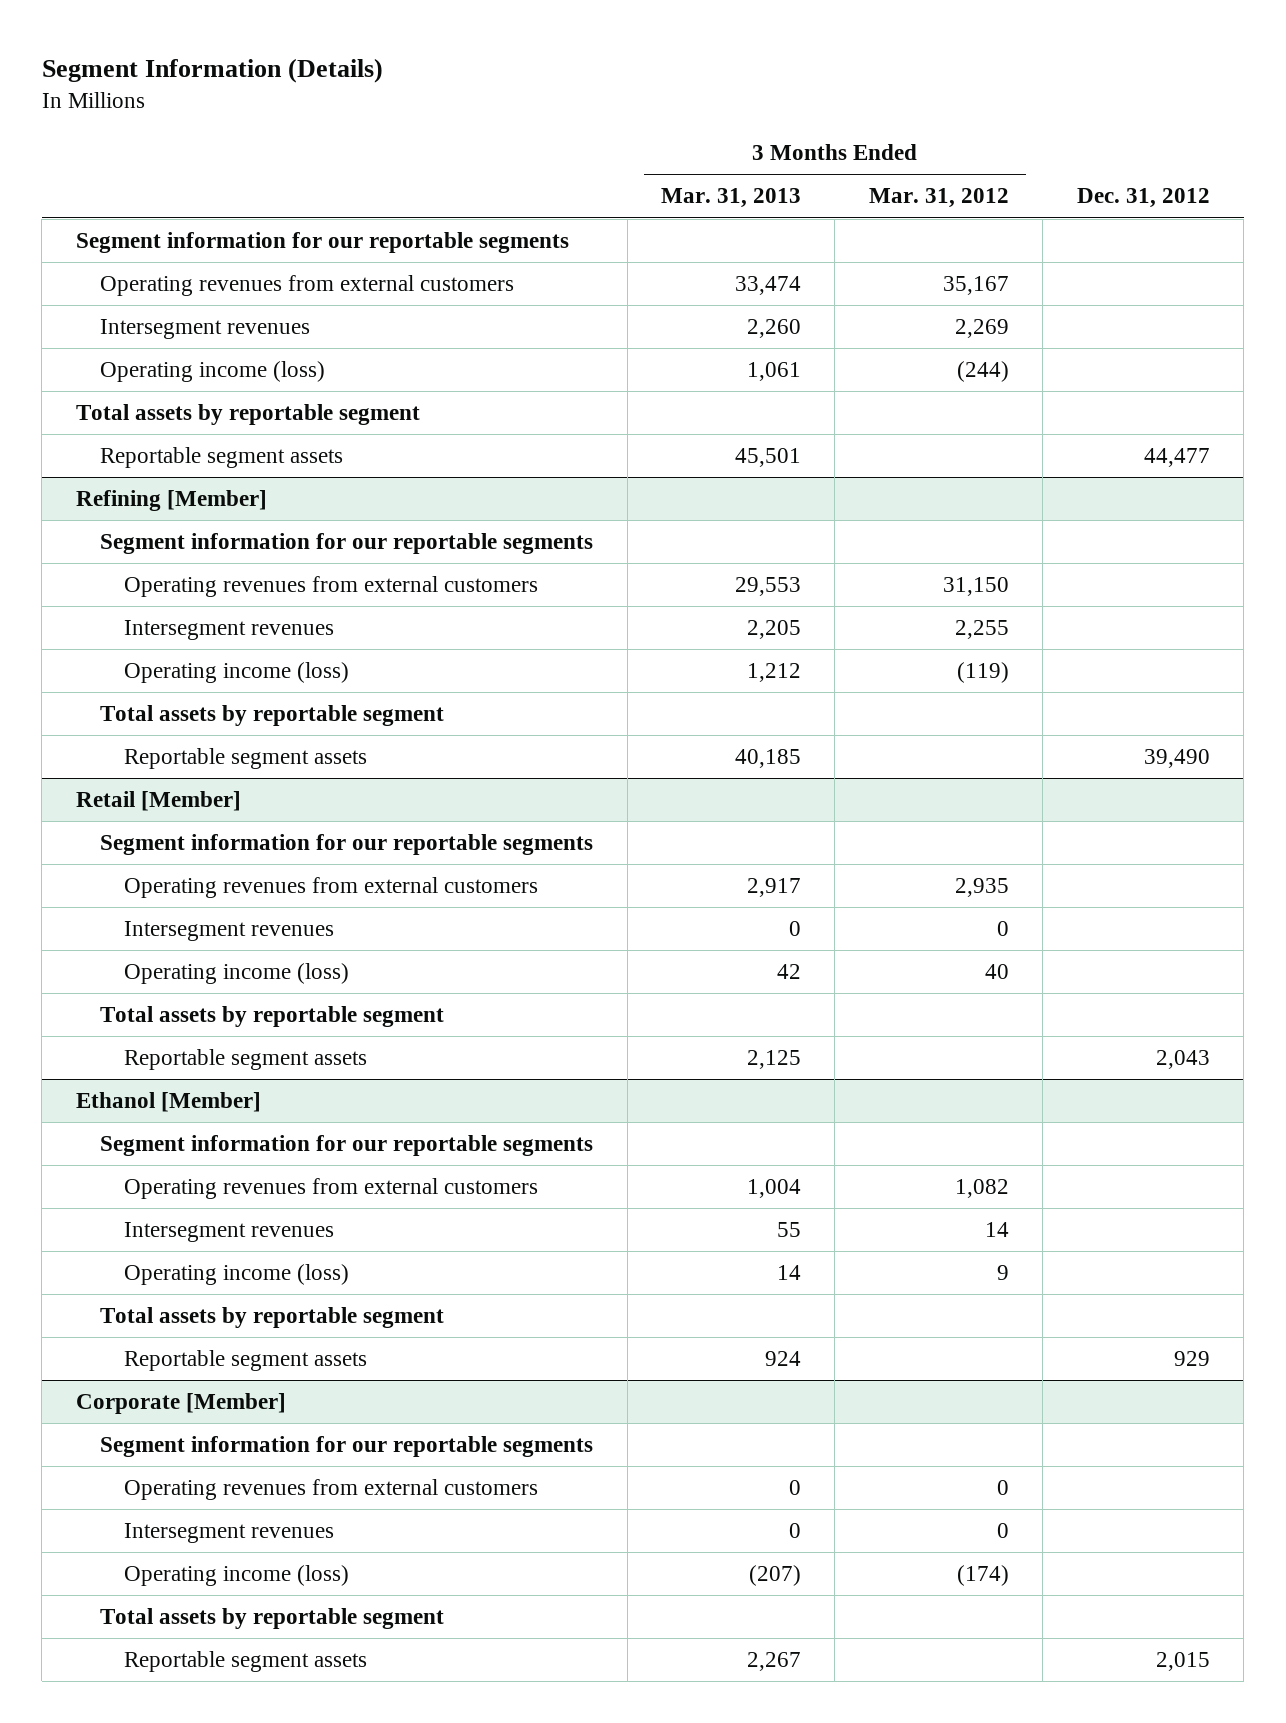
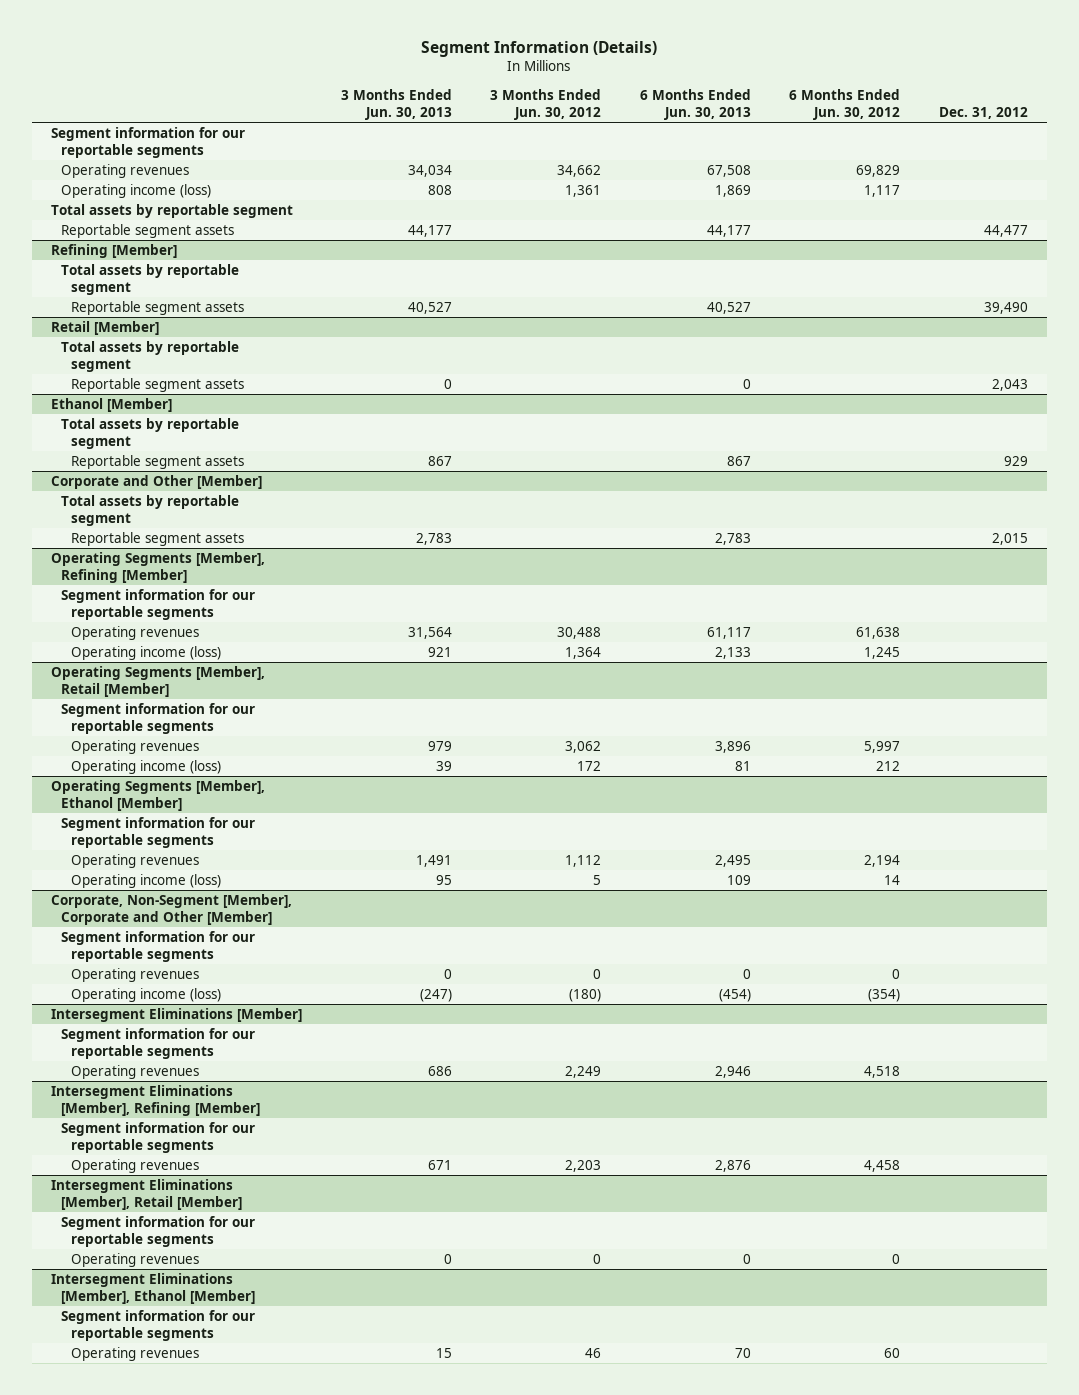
- | 3 Months Ended Mar. 31, 2013 | 3 Months Ended Mar. 31, 2012 | Dec. 31, 2012
+ | 3 Months Ended Jun. 30, 2013 | 3 Months Ended Jun. 30, 2012 | 6 Months Ended Jun. 30, 2013 | 6 Months Ended Jun. 30, 2012 | Dec. 31, 2012
- Operating revenues from external customers | 33,474 | 35,167 |
- Intersegment revenues | 2,260 | 2,269 |
+ Operating revenues | 34,034 | 34,662 | 67,508 | 69,829 |
@ Refining [Member]
- Segment information for our reportable segments
- Operating revenues from external customers | 29,553 | 31,150 |
- Intersegment revenues | 2,205 | 2,255 |
- Operating income (loss) | 1,212 | (119) |
@ Retail [Member]
- Segment information for our reportable segments
- Operating revenues from external customers | 2,917 | 2,935 |
- Intersegment revenues | 0 | 0 |
- Operating income (loss) | 42 | 40 |
@ Ethanol [Member]
- Segment information for our reportable segments
- Operating revenues from external customers | 1,004 | 1,082 |
- Intersegment revenues | 55 | 14 |
- Operating income (loss) | 14 | 9 |
- Corporate [Member]
- Segment information for our reportable segments
- Operating revenues from external customers | 0 | 0 |
- Intersegment revenues | 0 | 0 |
- Operating income (loss) | (207) | (174) |
+ Corporate and Other [Member]
+ Operating Segments [Member], Refining [Member]
+ Segment information for our reportable segments
+ Operating revenues | 31,564 | 30,488 | 61,117 | 61,638 |
+ Operating income (loss) | 921 | 1,364 | 2,133 | 1,245 |
+ Operating Segments [Member], Retail [Member]
+ Segment information for our reportable segments
+ Operating revenues | 979 | 3,062 | 3,896 | 5,997 |
+ Operating income (loss) | 39 | 172 | 81 | 212 |
+ Operating Segments [Member], Ethanol [Member]
+ Segment information for our reportable segments
+ Operating revenues | 1,491 | 1,112 | 2,495 | 2,194 |
+ Operating income (loss) | 95 | 5 | 109 | 14 |
+ Corporate, Non-Segment [Member], Corporate and Other [Member]
+ Segment information for our reportable segments
+ Operating revenues | 0 | 0 | 0 | 0 |
+ Operating income (loss) | (247) | (180) | (454) | (354) |
+ Intersegment Eliminations [Member]
+ Segment information for our reportable segments
+ Operating revenues | 686 | 2,249 | 2,946 | 4,518 |
+ Intersegment Eliminations [Member], Refining [Member]
+ Segment information for our reportable segments
+ Operating revenues | 671 | 2,203 | 2,876 | 4,458 |
+ Intersegment Eliminations [Member], Retail [Member]
+ Segment information for our reportable segments
+ Operating revenues | 0 | 0 | 0 | 0 |
+ Intersegment Eliminations [Member], Ethanol [Member]
+ Segment information for our reportable segments
+ Operating revenues | 15 | 46 | 70 | 60 |

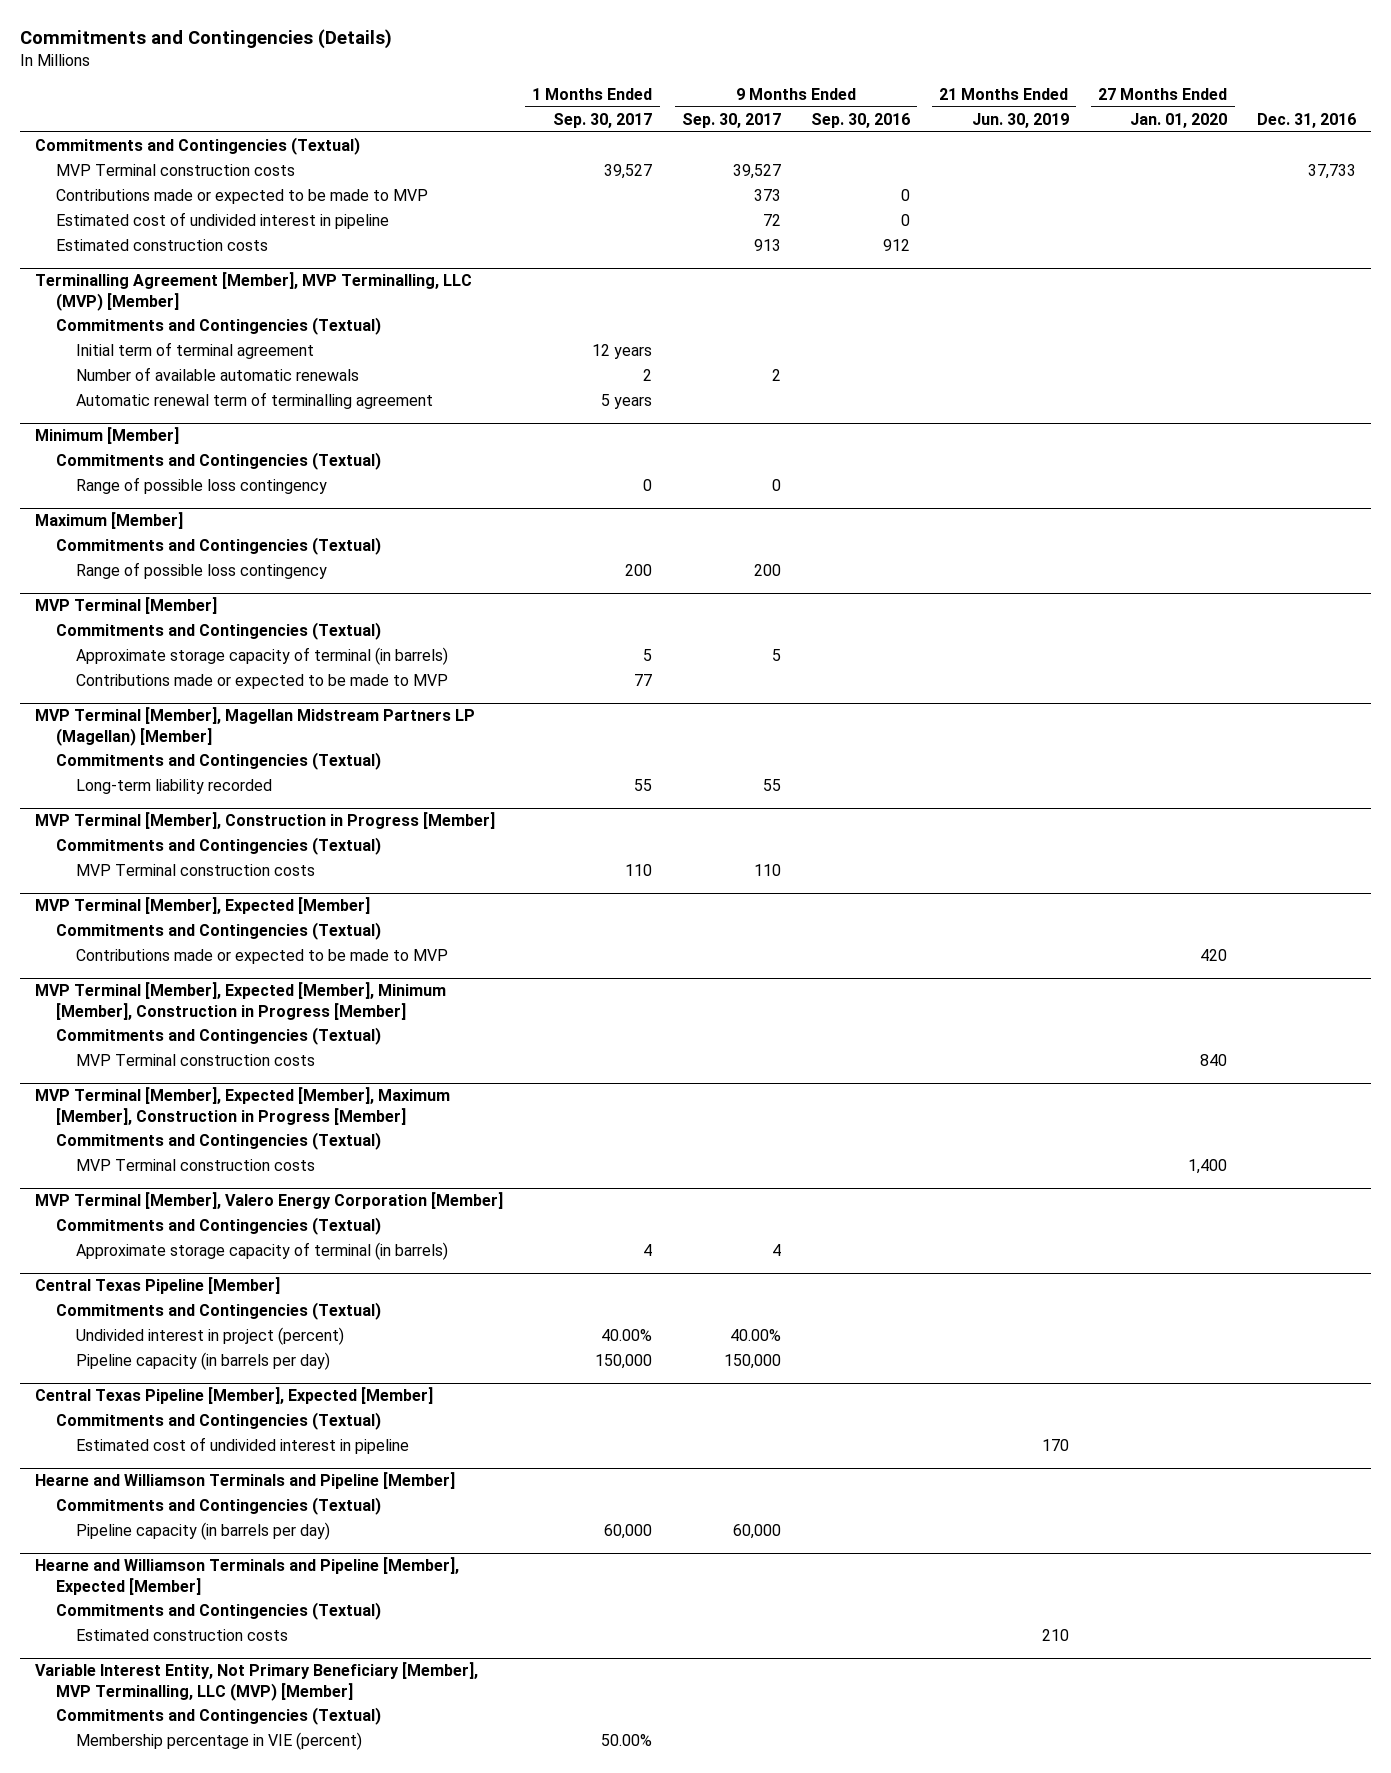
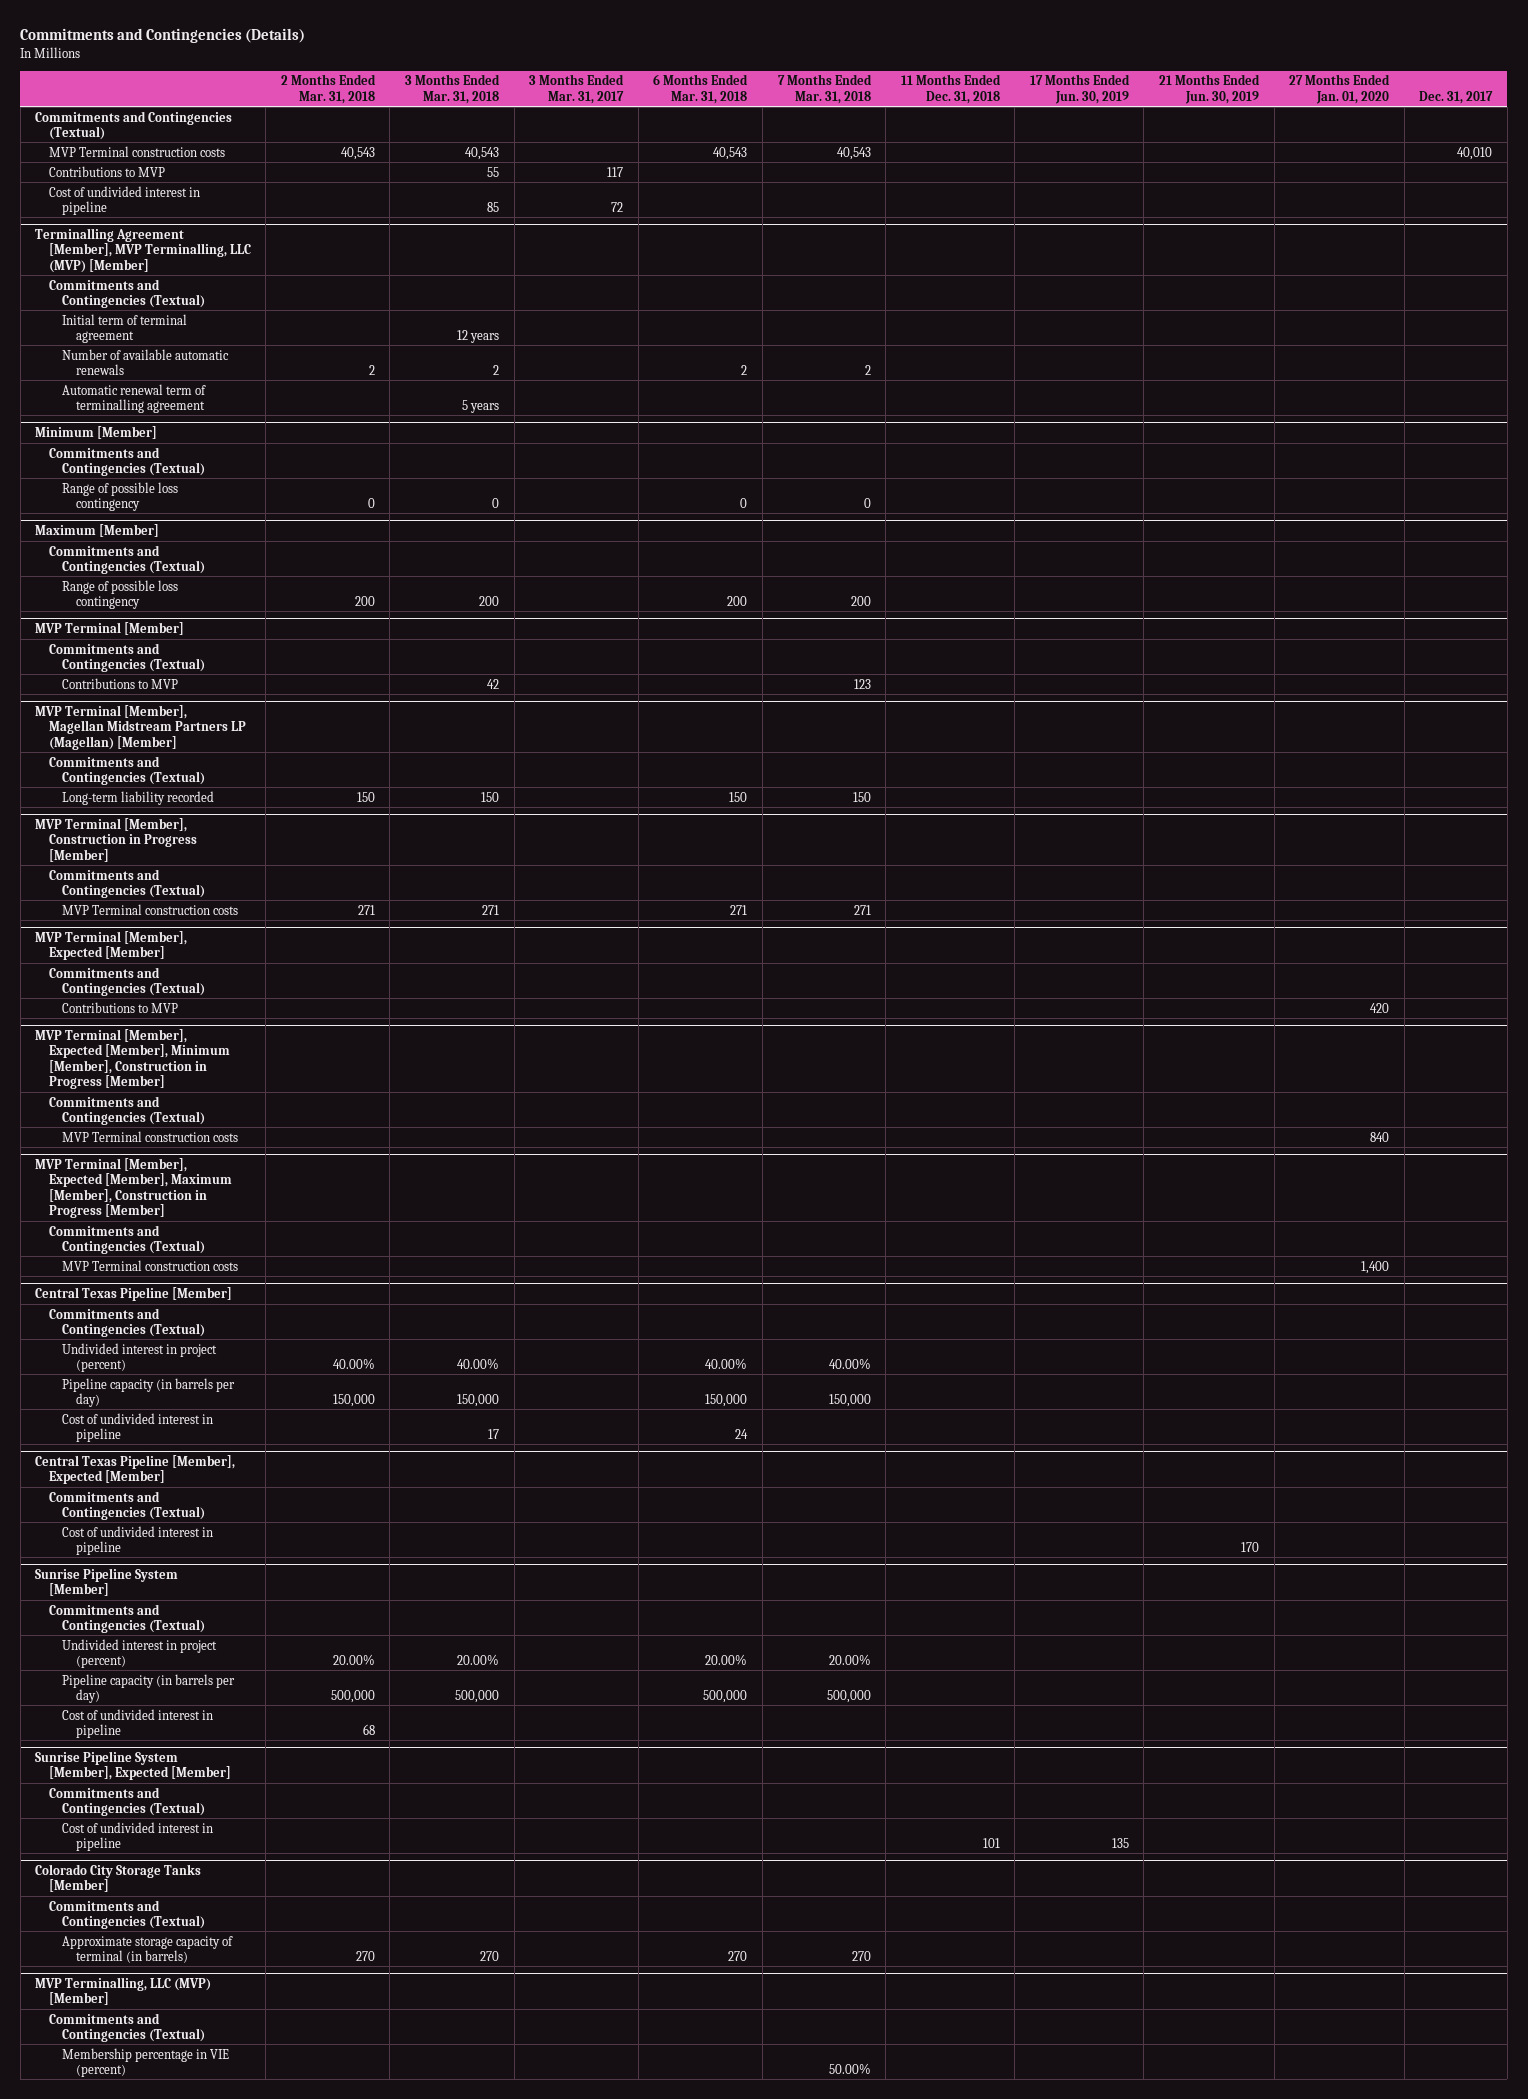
- | 1 Months Ended Sep. 30, 2017 | 9 Months Ended Sep. 30, 2017 | 9 Months Ended Sep. 30, 2016 | 21 Months Ended Jun. 30, 2019 | 27 Months Ended Jan. 01, 2020 | Dec. 31, 2016
+ | 2 Months Ended Mar. 31, 2018 | 3 Months Ended Mar. 31, 2018 | 3 Months Ended Mar. 31, 2017 | 6 Months Ended Mar. 31, 2018 | 7 Months Ended Mar. 31, 2018 | 11 Months Ended Dec. 31, 2018 | 17 Months Ended Jun. 30, 2019 | 21 Months Ended Jun. 30, 2019 | 27 Months Ended Jan. 01, 2020 | Dec. 31, 2017
- Contributions made or expected to be made to MVP | | 373 | 0 | | |
- Estimated cost of undivided interest in pipeline | | 72 | 0 | | |
- Estimated construction costs | | 913 | 912 | | |
+ Contributions to MVP | | 55 | 117 | | | | | | |
+ Cost of undivided interest in pipeline | | 85 | 72 | | | | | | |
@ MVP Terminal [Member]
- Approximate storage capacity of terminal (in barrels) | 5 | 5 | | | |
- Contributions made or expected to be made to MVP | 77 | | | | |
+ Contributions to MVP | | 42 | | | 123 | | | | |
@ MVP Terminal [Member], Expected [Member]
- Contributions made or expected to be made to MVP | | | | | 420 |
+ Contributions to MVP | | | | | | | | | 420 |
- MVP Terminal [Member], Valero Energy Corporation [Member]
- Commitments and Contingencies (Textual)
- Approximate storage capacity of terminal (in barrels) | 4 | 4 | | | |
@ Central Texas Pipeline [Member]
+ Cost of undivided interest in pipeline | | 17 | | 24 | | | | | |
@ Central Texas Pipeline [Member], Expected [Member]
- Estimated cost of undivided interest in pipeline | | | | 170 | |
- Hearne and Williamson Terminals and Pipeline [Member]
- Commitments and Contingencies (Textual)
- Pipeline capacity (in barrels per day) | 60,000 | 60,000 | | | |
- Hearne and Williamson Terminals and Pipeline [Member], Expected [Member]
- Commitments and Contingencies (Textual)
- Estimated construction costs | | | | 210 | |
- Variable Interest Entity, Not Primary Beneficiary [Member], MVP Terminalling, LLC (MVP) [Member]
@ Central Texas Pipeline [Member], Expected [Member]
+ Cost of undivided interest in pipeline | | | | | | | | 170 | |
+ Sunrise Pipeline System [Member]
+ Commitments and Contingencies (Textual)
+ Undivided interest in project (percent) | 20.00% | 20.00% | | 20.00% | 20.00% | | | | |
+ Pipeline capacity (in barrels per day) | 500,000 | 500,000 | | 500,000 | 500,000 | | | | |
+ Cost of undivided interest in pipeline | 68 | | | | | | | | |
+ Sunrise Pipeline System [Member], Expected [Member]
+ Commitments and Contingencies (Textual)
+ Cost of undivided interest in pipeline | | | | | | 101 | 135 | | |
+ Colorado City Storage Tanks [Member]
+ Commitments and Contingencies (Textual)
+ Approximate storage capacity of terminal (in barrels) | 270 | 270 | | 270 | 270 | | | | |
+ MVP Terminalling, LLC (MVP) [Member]

